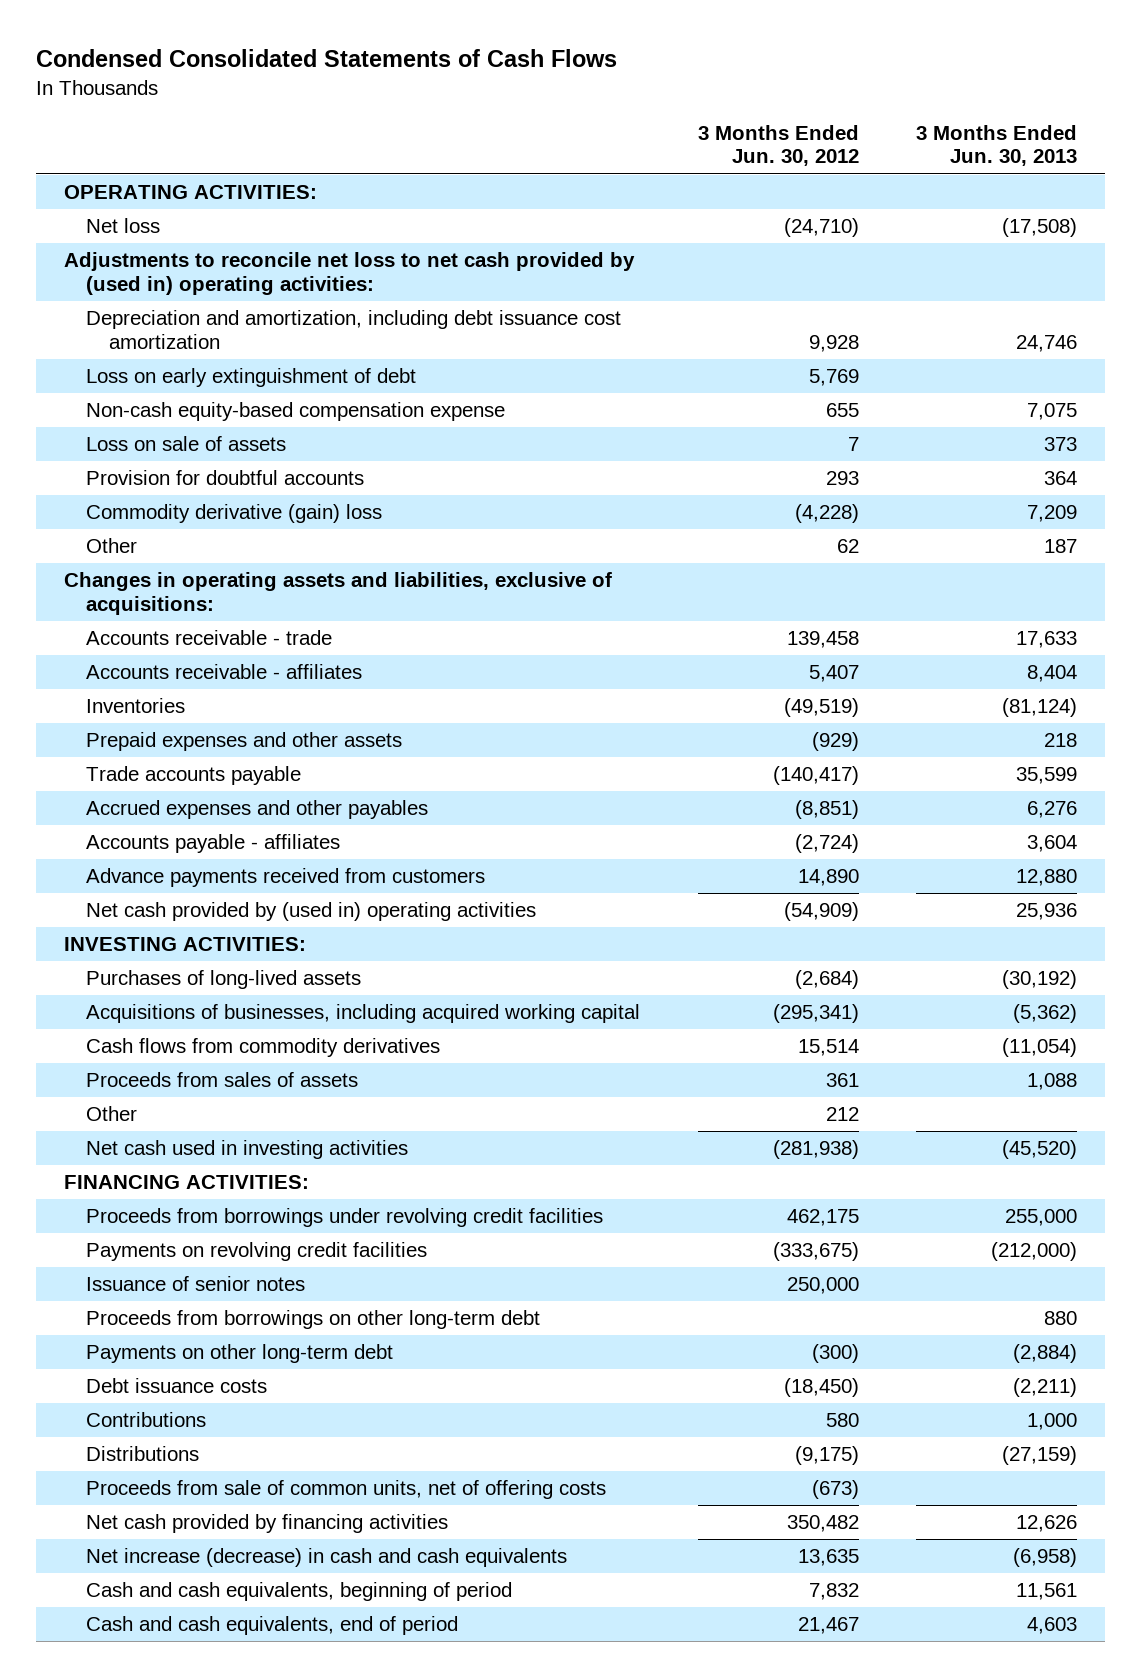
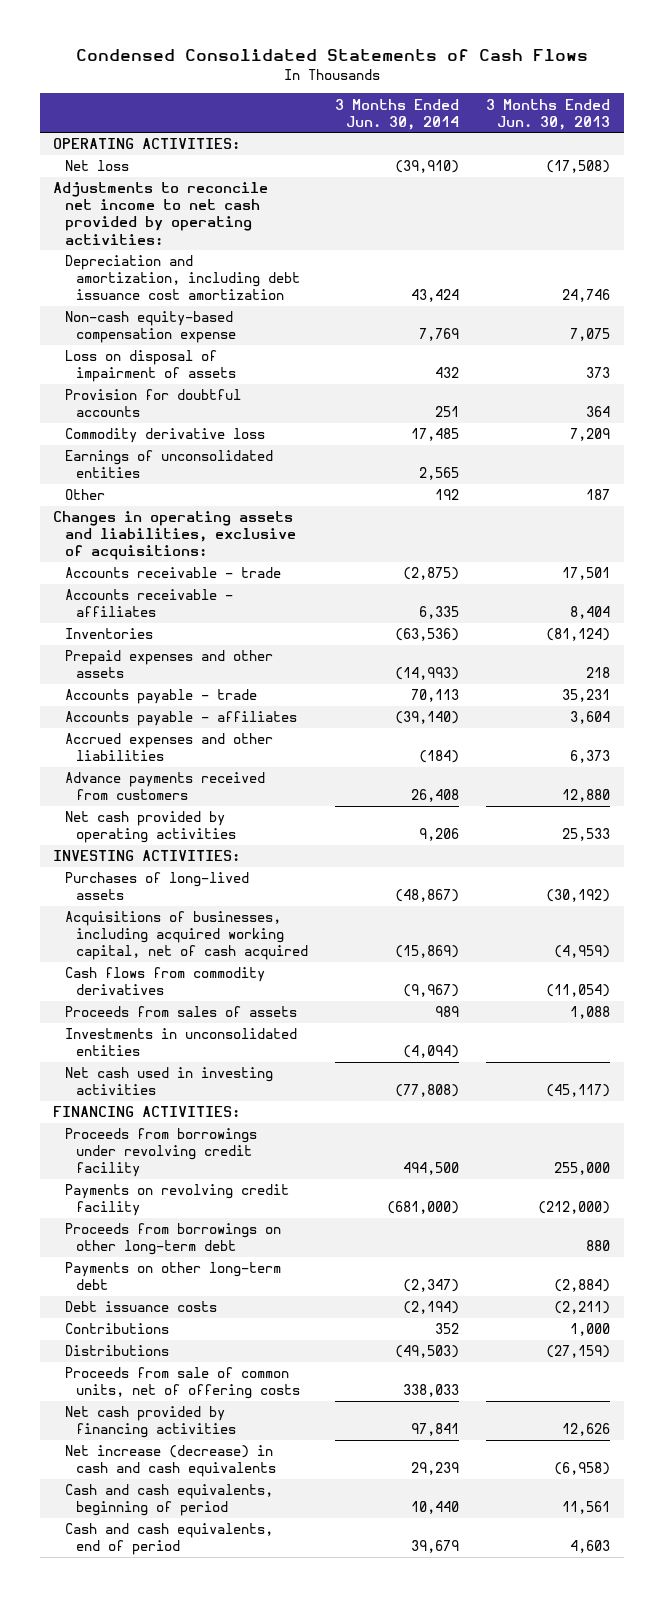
- | 3 Months Ended Jun. 30, 2012 | 3 Months Ended Jun. 30, 2013
+ | 3 Months Ended Jun. 30, 2014 | 3 Months Ended Jun. 30, 2013
- Adjustments to reconcile net loss to net cash provided by (used in) operating activities:
+ Adjustments to reconcile net income to net cash provided by operating activities:
- Loss on early extinguishment of debt | 5,769 |
- Loss on sale of assets | 7 | 373
+ Loss on disposal of impairment of assets | 432 | 373
- Commodity derivative (gain) loss | (4,228) | 7,209
+ Commodity derivative loss | 17,485 | 7,209
+ Earnings of unconsolidated entities | 2,565 |
- Accounts receivable - trade | 139,458 | 17,633
+ Accounts receivable - trade | (2,875) | 17,501
- Trade accounts payable | (140,417) | 35,599
- Accrued expenses and other payables | (8,851) | 6,276
+ Accounts payable - trade | 70,113 | 35,231
+ Accrued expenses and other liabilities | (184) | 6,373
- Net cash provided by (used in) operating activities | (54,909) | 25,936
+ Net cash provided by operating activities | 9,206 | 25,533
- Acquisitions of businesses, including acquired working capital | (295,341) | (5,362)
+ Acquisitions of businesses, including acquired working capital, net of cash acquired | (15,869) | (4,959)
- Other | 212 |
- Net cash used in investing activities | (281,938) | (45,520)
+ Investments in unconsolidated entities | (4,094) |
+ Net cash used in investing activities | (77,808) | (45,117)
- Proceeds from borrowings under revolving credit facilities | 462,175 | 255,000
- Payments on revolving credit facilities | (333,675) | (212,000)
- Issuance of senior notes | 250,000 |
+ Proceeds from borrowings under revolving credit facility | 494,500 | 255,000
+ Payments on revolving credit facility | (681,000) | (212,000)

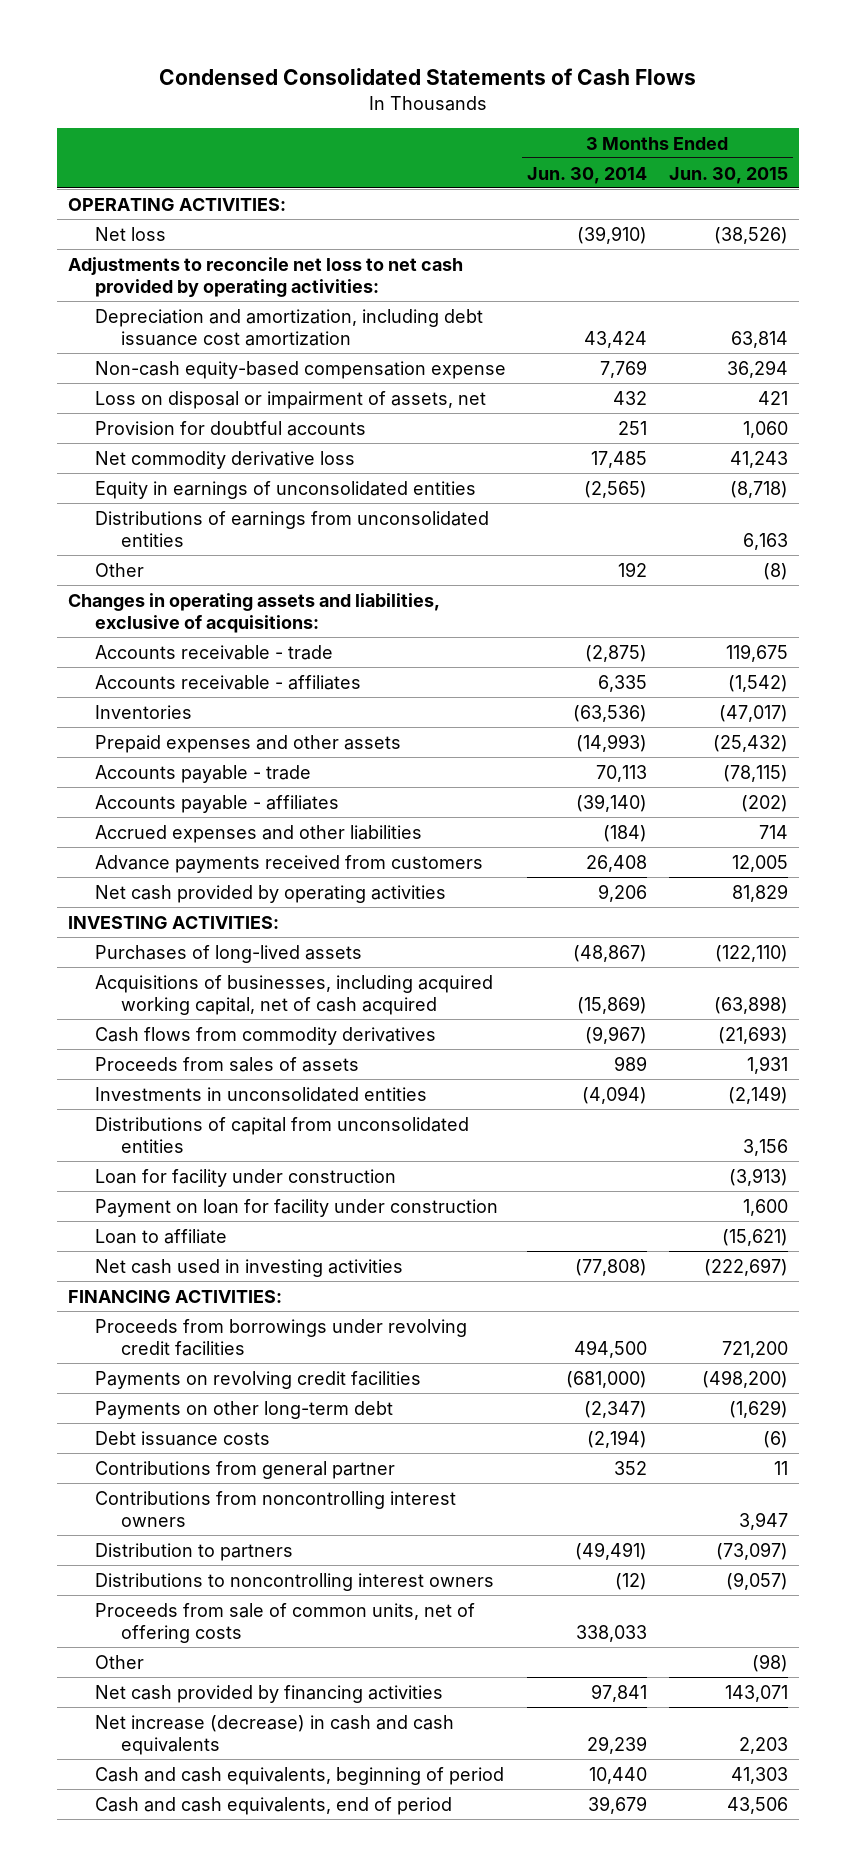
- | 3 Months Ended Jun. 30, 2014 | 3 Months Ended Jun. 30, 2013
+ | 3 Months Ended Jun. 30, 2014 | 3 Months Ended Jun. 30, 2015
- Adjustments to reconcile net income to net cash provided by operating activities:
+ Adjustments to reconcile net loss to net cash provided by operating activities:
- Loss on disposal of impairment of assets | 432 | 373
+ Loss on disposal or impairment of assets, net | 432 | 421
- Commodity derivative loss | 17,485 | 7,209
- Earnings of unconsolidated entities | 2,565 |
+ Net commodity derivative loss | 17,485 | 41,243
+ Equity in earnings of unconsolidated entities | (2,565) | (8,718)
+ Distributions of earnings from unconsolidated entities | | 6,163
+ Distributions of capital from unconsolidated entities | | 3,156
+ Loan for facility under construction | | (3,913)
+ Payment on loan for facility under construction | | 1,600
+ Loan to affiliate | | (15,621)
- Proceeds from borrowings under revolving credit facility | 494,500 | 255,000
- Payments on revolving credit facility | (681,000) | (212,000)
- Proceeds from borrowings on other long-term debt | | 880
+ Proceeds from borrowings under revolving credit facilities | 494,500 | 721,200
+ Payments on revolving credit facilities | (681,000) | (498,200)
- Contributions | 352 | 1,000
- Distributions | (49,503) | (27,159)
+ Contributions from general partner | 352 | 11
+ Contributions from noncontrolling interest owners | | 3,947
+ Distribution to partners | (49,491) | (73,097)
+ Distributions to noncontrolling interest owners | (12) | (9,057)
+ Other | | (98)

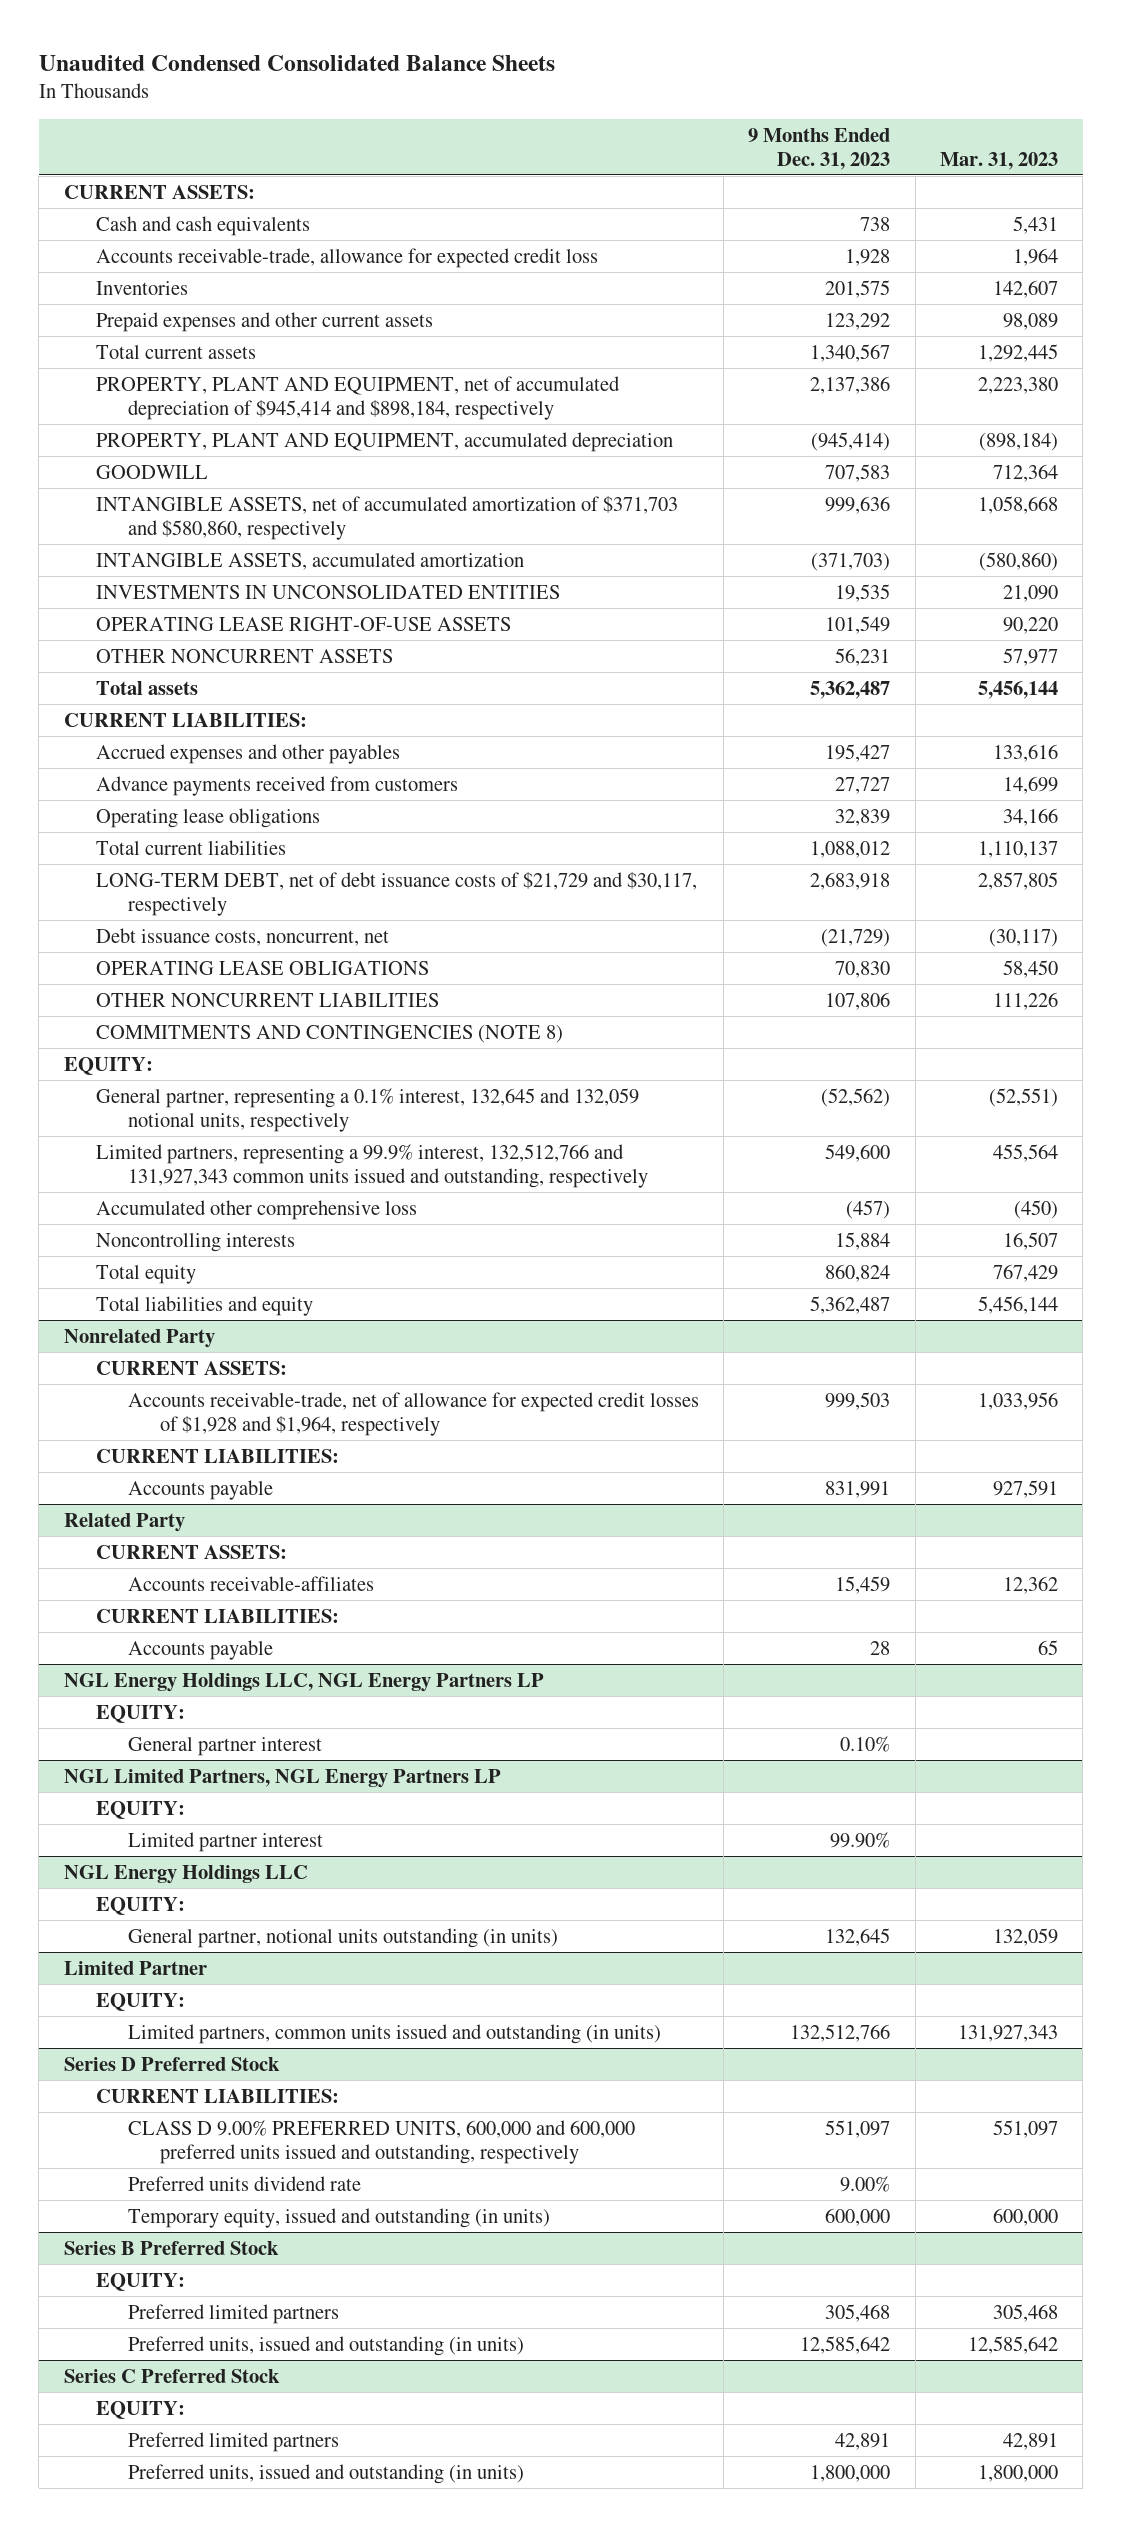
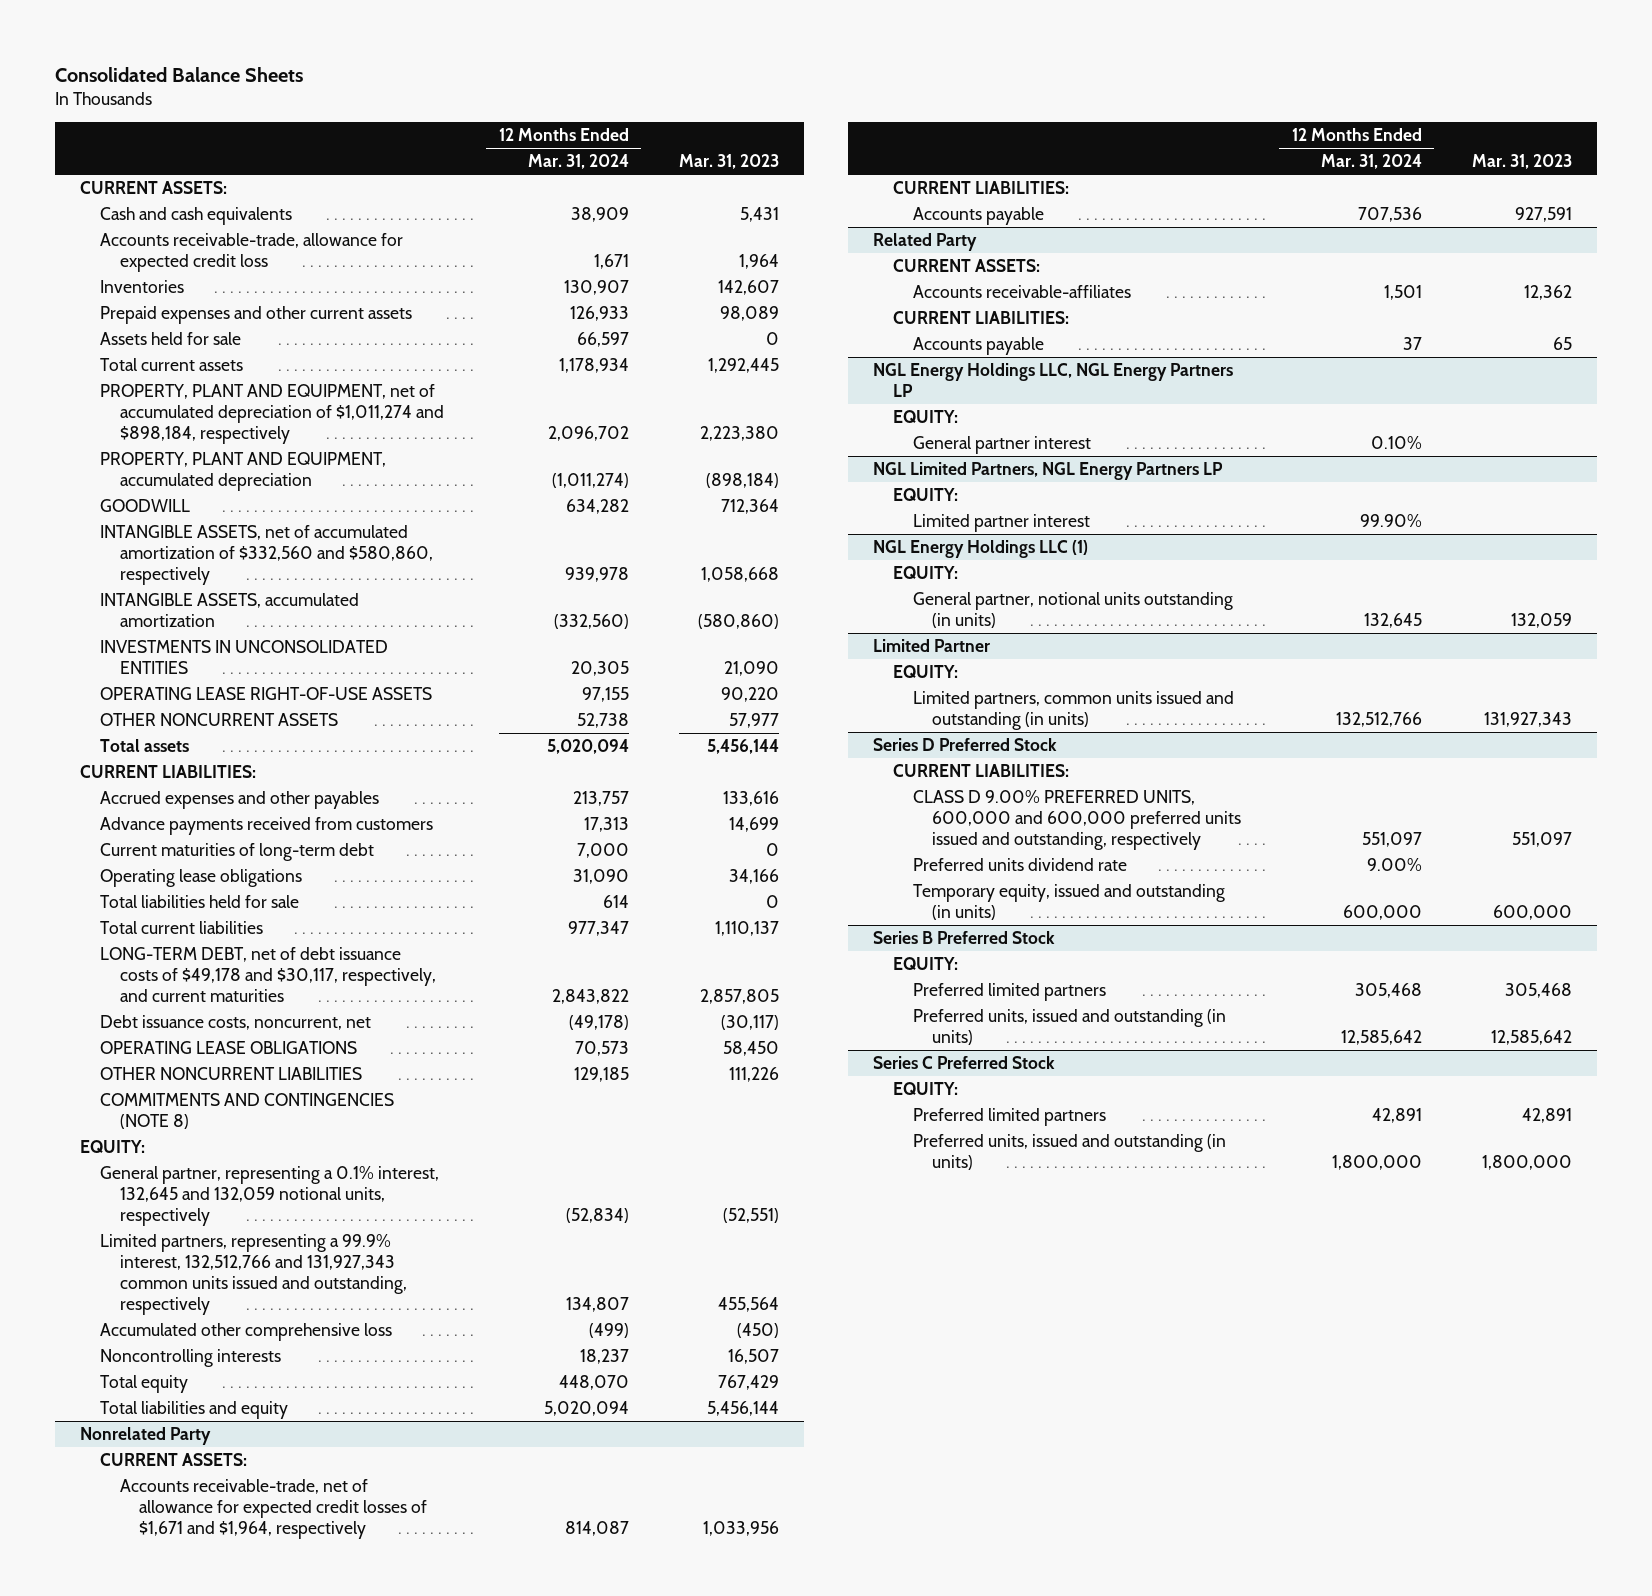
- Unaudited Condensed Consolidated Balance Sheets
+ Consolidated Balance Sheets
- | 9 Months Ended Dec. 31, 2023 | Mar. 31, 2023
+ | 12 Months Ended Mar. 31, 2024 | Mar. 31, 2023
+ Assets held for sale | 66,597 | 0
- PROPERTY, PLANT AND EQUIPMENT, net of accumulated depreciation of $945,414 and $898,184, respectively | 2,137,386 | 2,223,380
+ PROPERTY, PLANT AND EQUIPMENT, net of accumulated depreciation of $1,011,274 and $898,184, respectively | 2,096,702 | 2,223,380
- INTANGIBLE ASSETS, net of accumulated amortization of $371,703 and $580,860, respectively | 999,636 | 1,058,668
+ INTANGIBLE ASSETS, net of accumulated amortization of $332,560 and $580,860, respectively | 939,978 | 1,058,668
+ Current maturities of long-term debt | 7,000 | 0
+ Total liabilities held for sale | 614 | 0
- LONG-TERM DEBT, net of debt issuance costs of $21,729 and $30,117, respectively | 2,683,918 | 2,857,805
+ LONG-TERM DEBT, net of debt issuance costs of $49,178 and $30,117, respectively, and current maturities | 2,843,822 | 2,857,805
@ Nonrelated Party
- Accounts receivable-trade, net of allowance for expected credit losses of $1,928 and $1,964, respectively | 999,503 | 1,033,956
+ Accounts receivable-trade, net of allowance for expected credit losses of $1,671 and $1,964, respectively | 814,087 | 1,033,956
- NGL Energy Holdings LLC
+ NGL Energy Holdings LLC (1)

